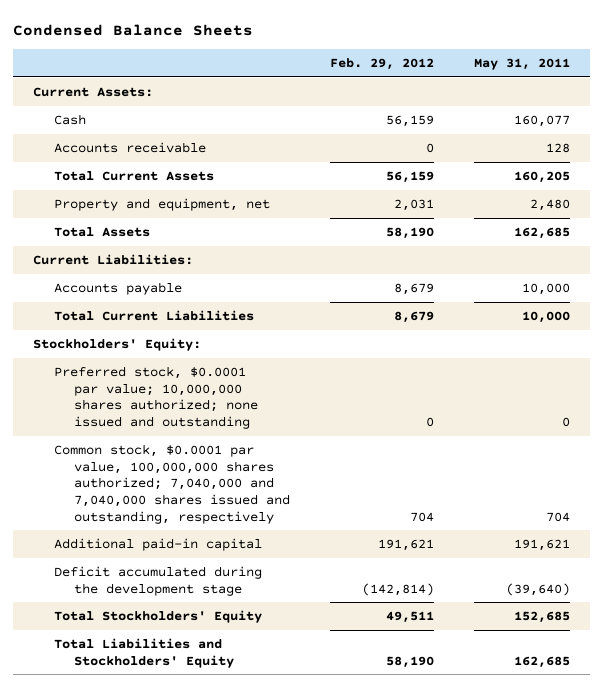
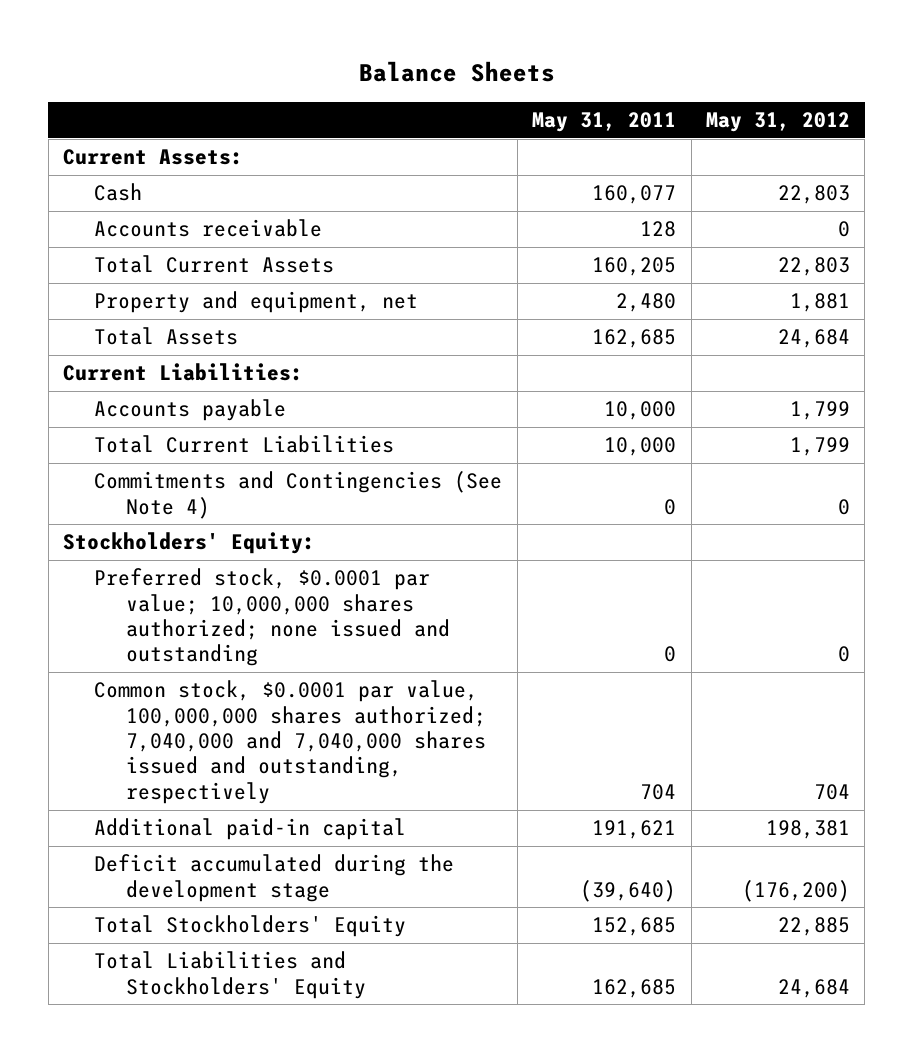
- Condensed Balance Sheets
+ Balance Sheets
- | Feb. 29, 2012 | May 31, 2011
+ | May 31, 2011 | May 31, 2012
+ Commitments and Contingencies (See Note 4) | 0 | 0

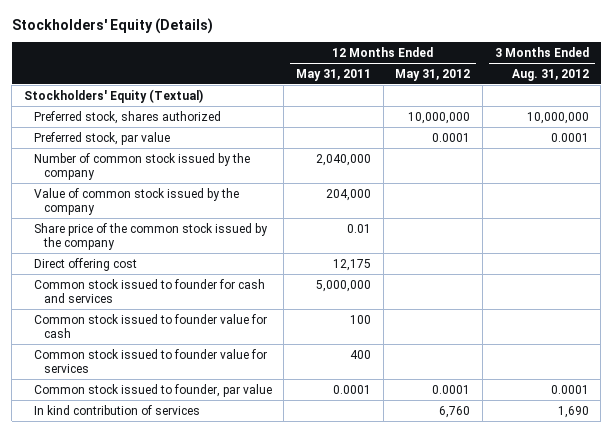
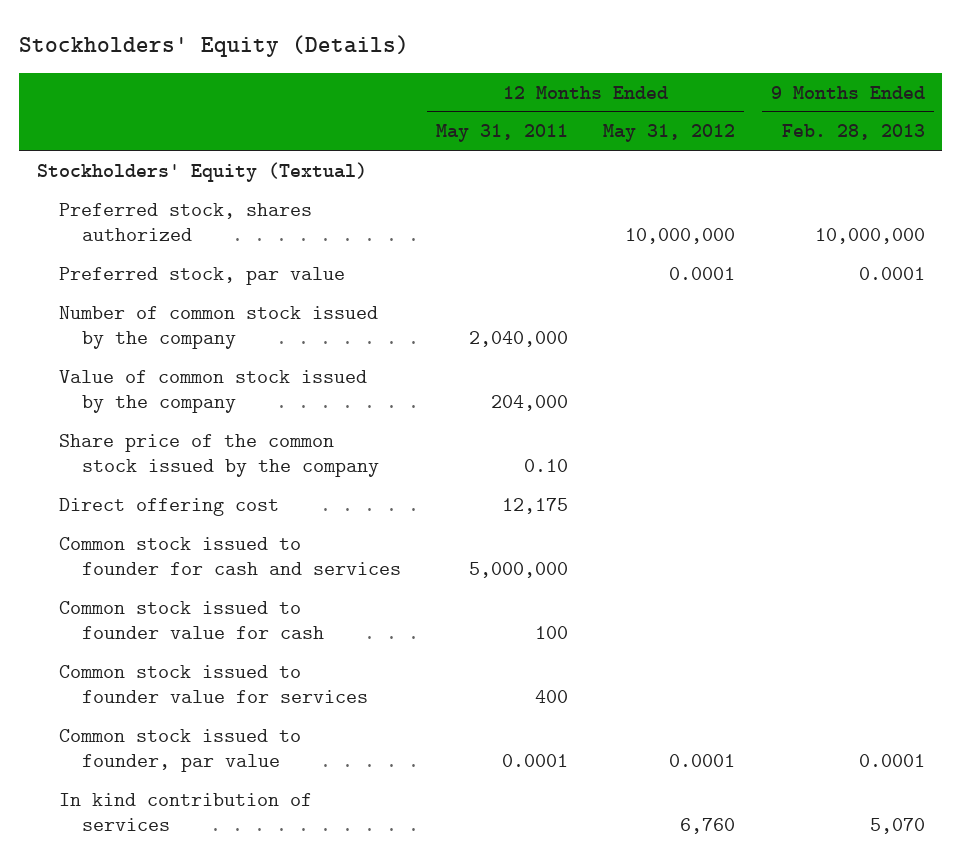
- | 12 Months Ended May 31, 2011 | 12 Months Ended May 31, 2012 | 3 Months Ended Aug. 31, 2012
+ | 12 Months Ended May 31, 2011 | 12 Months Ended May 31, 2012 | 9 Months Ended Feb. 28, 2013
- Share price of the common stock issued by the company | 0.01 | |
+ Share price of the common stock issued by the company | 0.10 | |

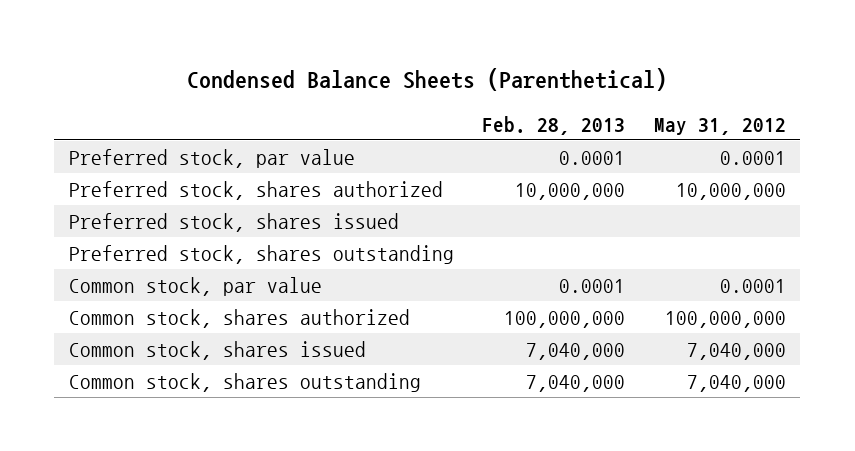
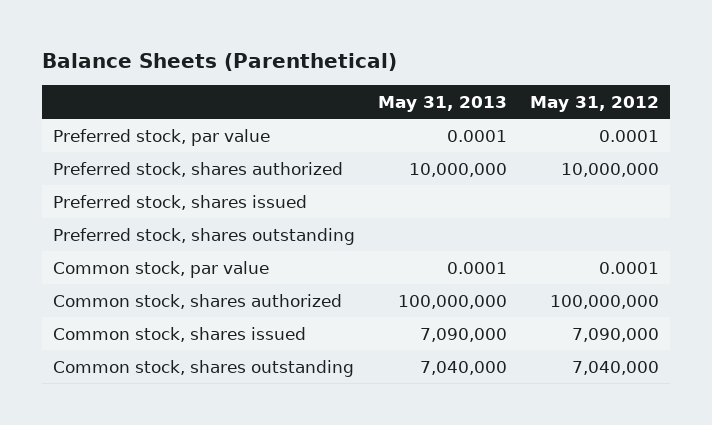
- Condensed Balance Sheets (Parenthetical)
+ Balance Sheets (Parenthetical)
- | Feb. 28, 2013 | May 31, 2012
+ | May 31, 2013 | May 31, 2012
- Common stock, shares issued | 7,040,000 | 7,040,000
+ Common stock, shares issued | 7,090,000 | 7,090,000

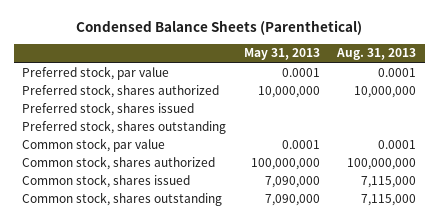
- Balance Sheets (Parenthetical)
+ Condensed Balance Sheets (Parenthetical)
- | May 31, 2013 | May 31, 2012
+ | May 31, 2013 | Aug. 31, 2013
- Common stock, shares outstanding | 7,040,000 | 7,040,000
+ Common stock, shares outstanding | 7,090,000 | 7,115,000

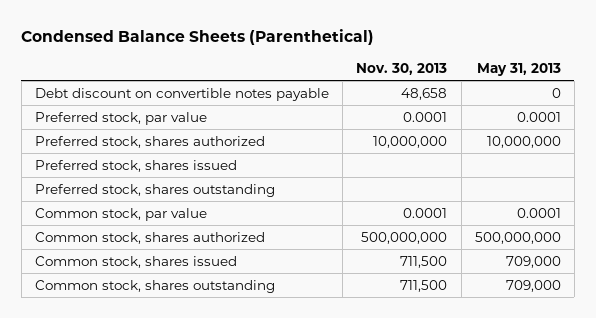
- | May 31, 2013 | Aug. 31, 2013
+ | Nov. 30, 2013 | May 31, 2013
+ Debt discount on convertible notes payable | 48,658 | 0
- Common stock, shares authorized | 100,000,000 | 100,000,000
- Common stock, shares issued | 7,090,000 | 7,115,000
- Common stock, shares outstanding | 7,090,000 | 7,115,000
+ Common stock, shares authorized | 500,000,000 | 500,000,000
+ Common stock, shares issued | 711,500 | 709,000
+ Common stock, shares outstanding | 711,500 | 709,000

